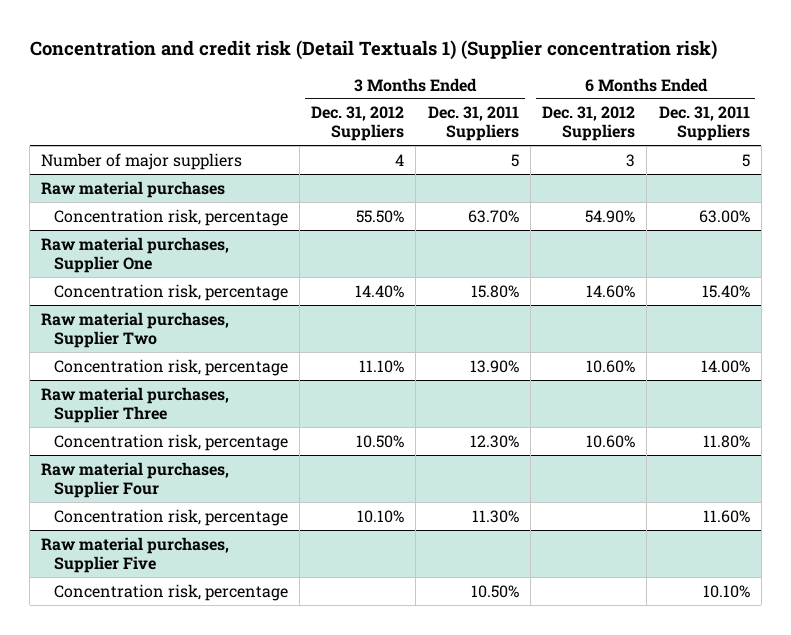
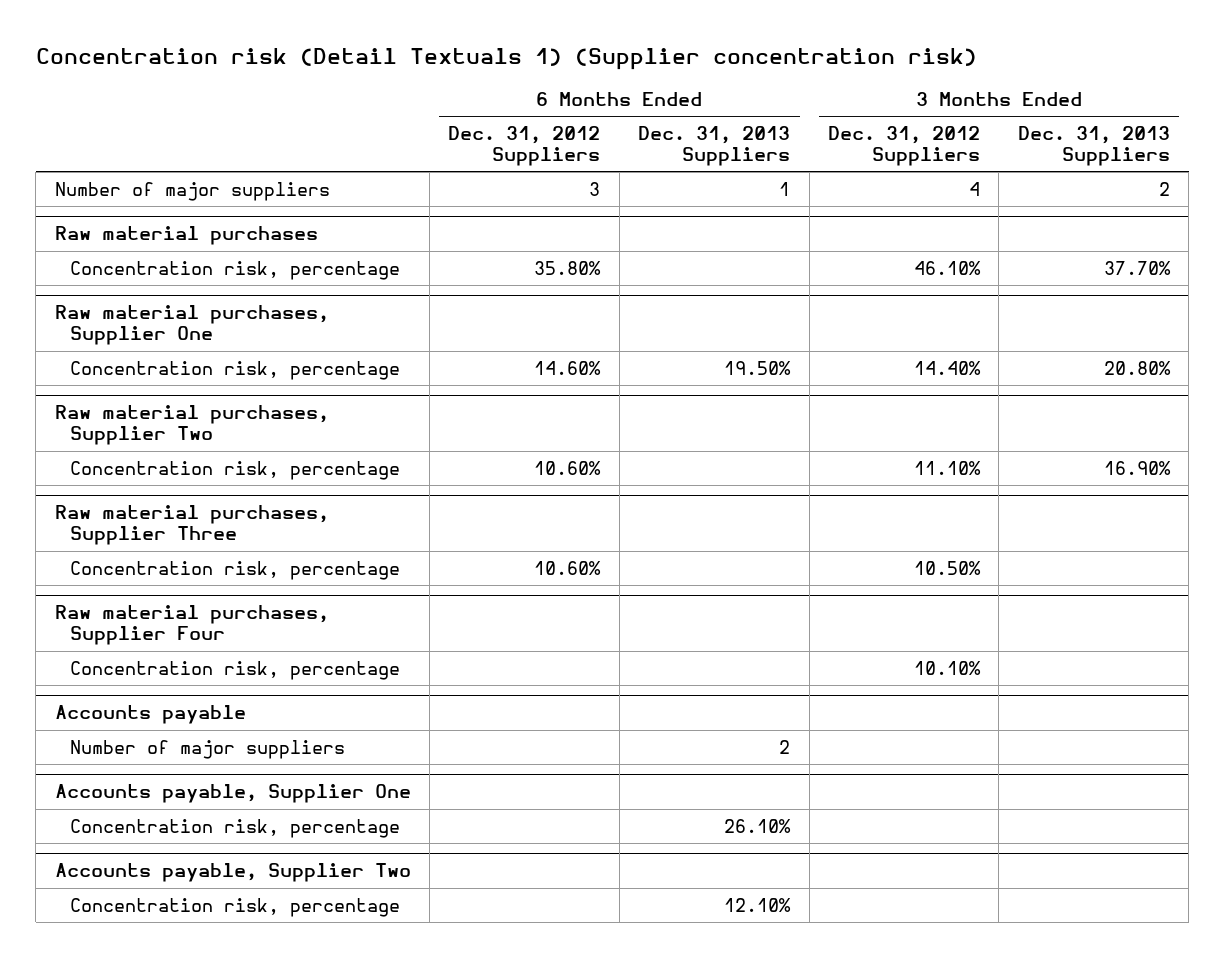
- Concentration and credit risk (Detail Textuals 1) (Supplier concentration risk)
+ Concentration risk (Detail Textuals 1) (Supplier concentration risk)
- | 3 Months Ended Dec. 31, 2012 Suppliers | 3 Months Ended Dec. 31, 2011 Suppliers | 6 Months Ended Dec. 31, 2012 Suppliers | 6 Months Ended Dec. 31, 2011 Suppliers
+ | 6 Months Ended Dec. 31, 2012 Suppliers | 6 Months Ended Dec. 31, 2013 Suppliers | 3 Months Ended Dec. 31, 2012 Suppliers | 3 Months Ended Dec. 31, 2013 Suppliers
@ Raw material purchases
- Concentration risk, percentage | 55.50% | 63.70% | 54.90% | 63.00%
+ Concentration risk, percentage | 35.80% | | 46.10% | 37.70%
- Raw material purchases, Supplier Five
+ Accounts payable
+ Number of major suppliers | | 2 | |
+ Accounts payable, Supplier One
+ Accounts payable, Supplier Two
+ Concentration risk, percentage | | 12.10% | |

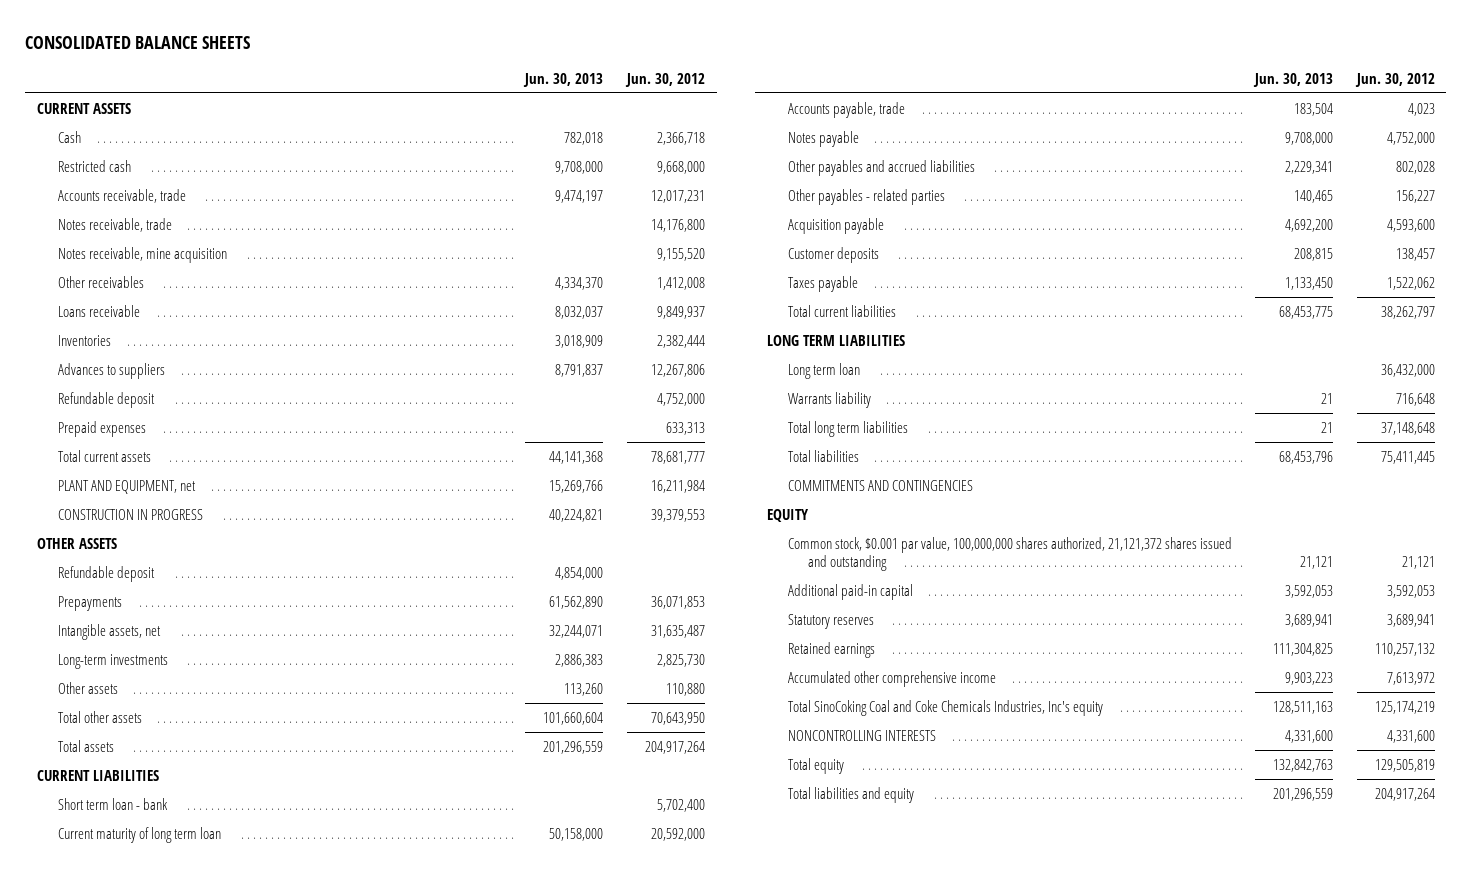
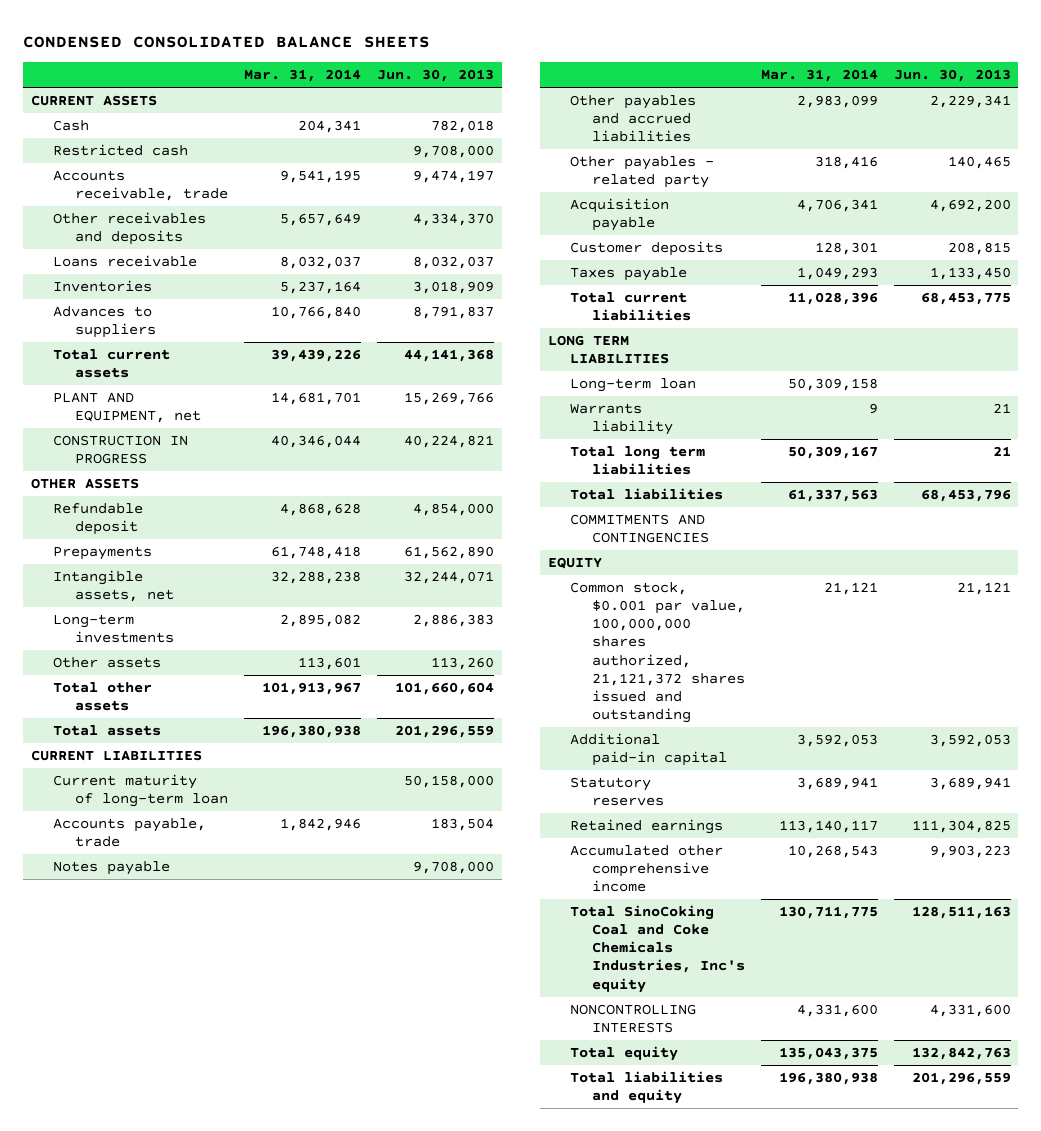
- CONSOLIDATED BALANCE SHEETS
+ CONDENSED CONSOLIDATED BALANCE SHEETS
- | Jun. 30, 2013 | Jun. 30, 2012
+ | Mar. 31, 2014 | Jun. 30, 2013
- Notes receivable, trade | | 14,176,800
- Notes receivable, mine acquisition | | 9,155,520
- Other receivables | 4,334,370 | 1,412,008
+ Other receivables and deposits | 5,657,649 | 4,334,370
- Refundable deposit | | 4,752,000
- Prepaid expenses | | 633,313
- Short term loan - bank | | 5,702,400
- Current maturity of long term loan | 50,158,000 | 20,592,000
+ Current maturity of long-term loan | | 50,158,000
- Other payables - related parties | 140,465 | 156,227
+ Other payables - related party | 318,416 | 140,465
- Long term loan | | 36,432,000
+ Long-term loan | 50,309,158 |

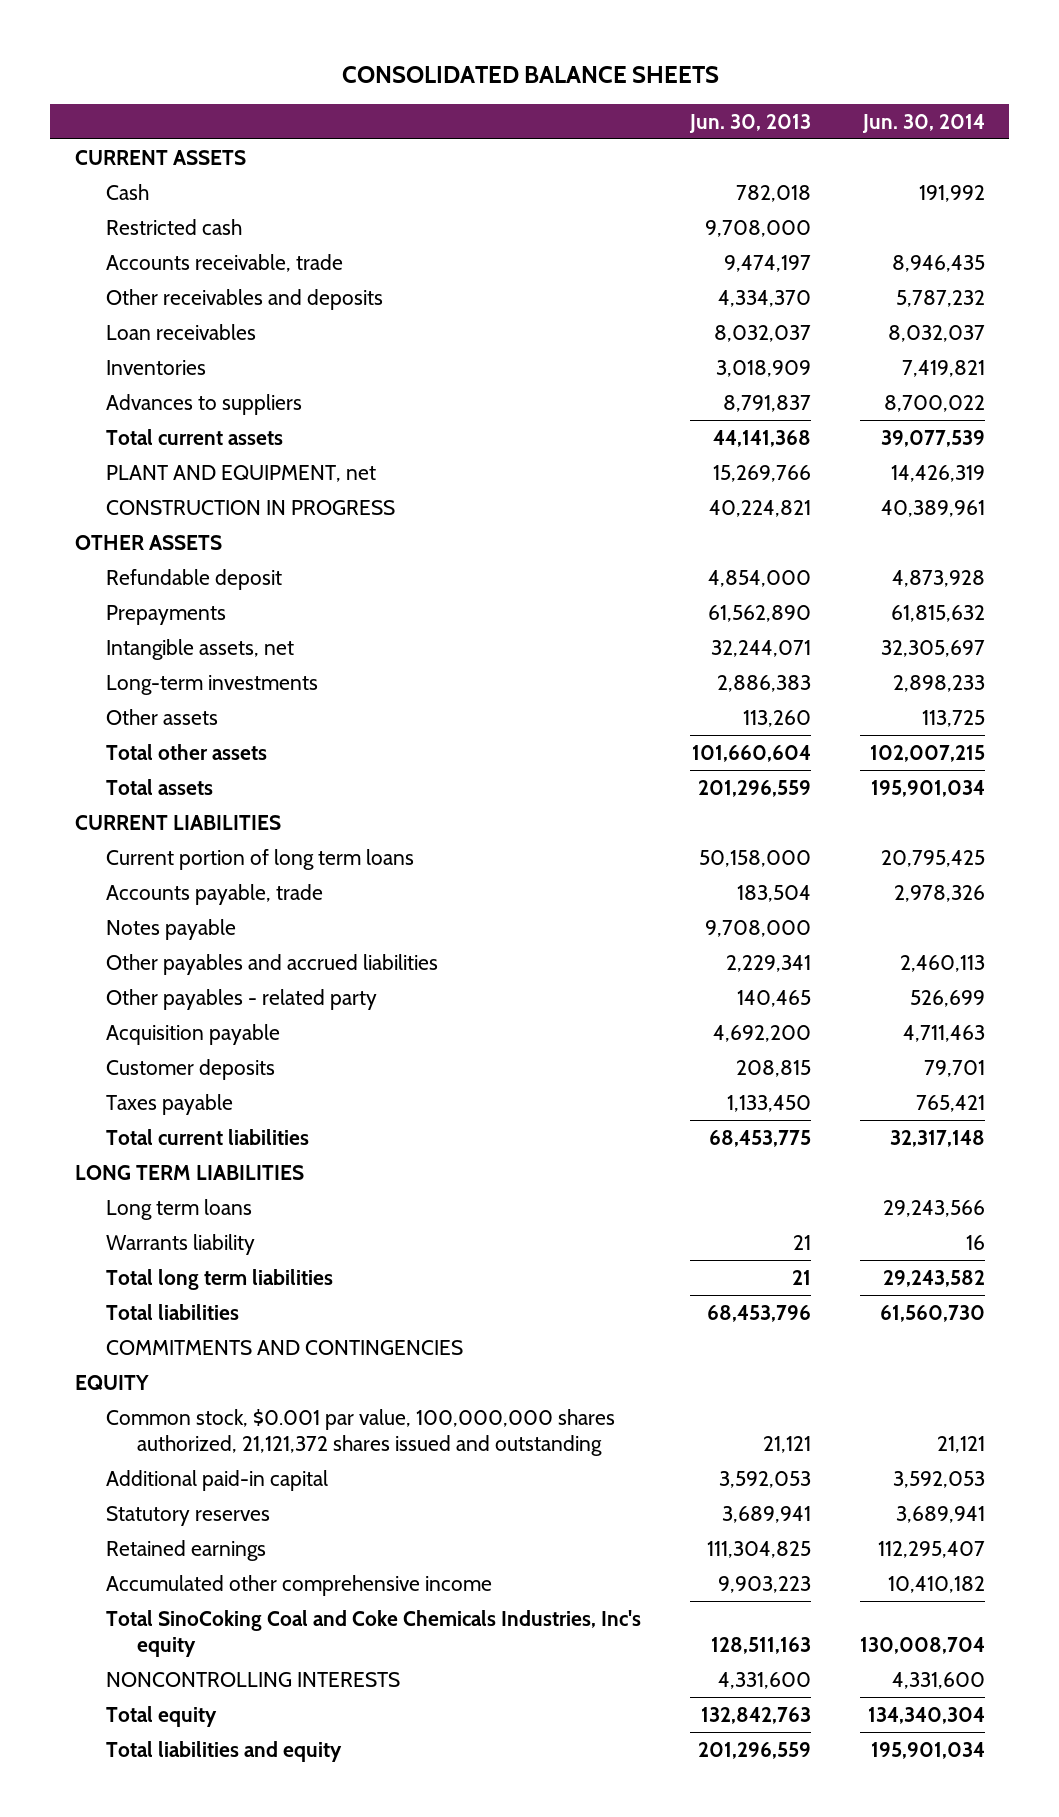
- CONDENSED CONSOLIDATED BALANCE SHEETS
+ CONSOLIDATED BALANCE SHEETS
- | Mar. 31, 2014 | Jun. 30, 2013
+ | Jun. 30, 2013 | Jun. 30, 2014
- Loans receivable | 8,032,037 | 8,032,037
+ Loan receivables | 8,032,037 | 8,032,037
- Current maturity of long-term loan | | 50,158,000
+ Current portion of long term loans | 50,158,000 | 20,795,425
- Long-term loan | 50,309,158 |
+ Long term loans | | 29,243,566

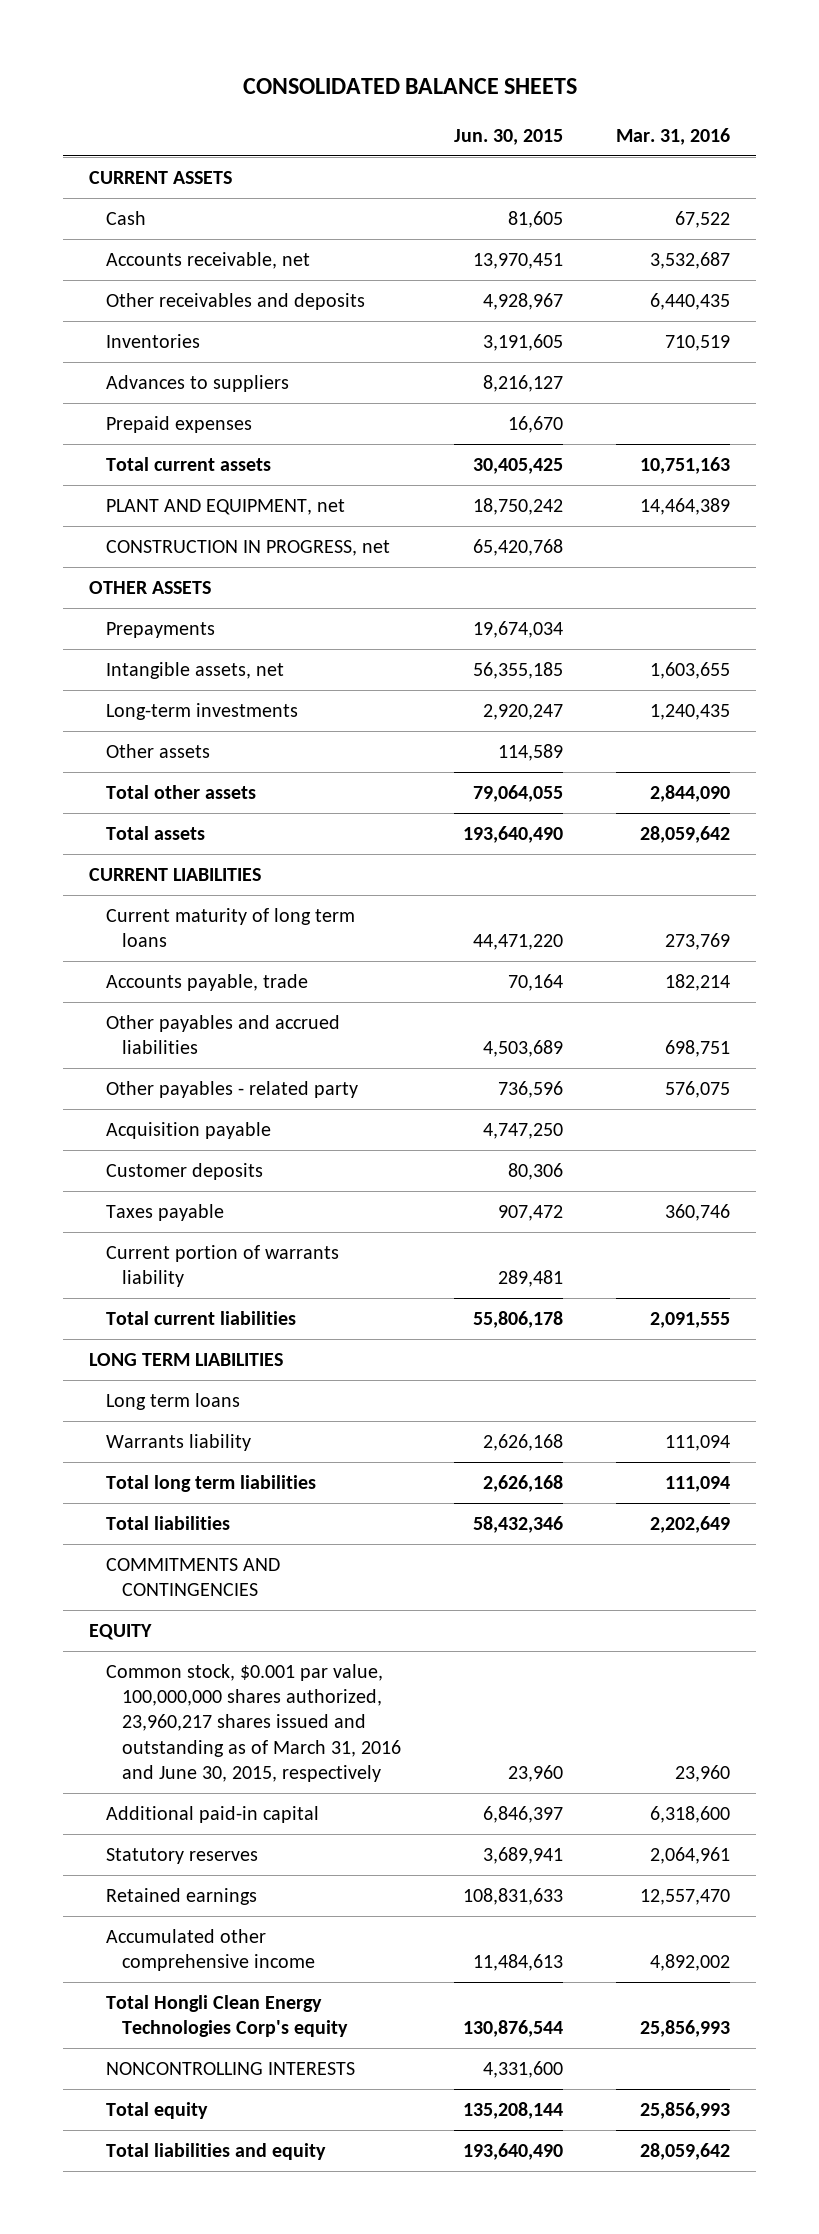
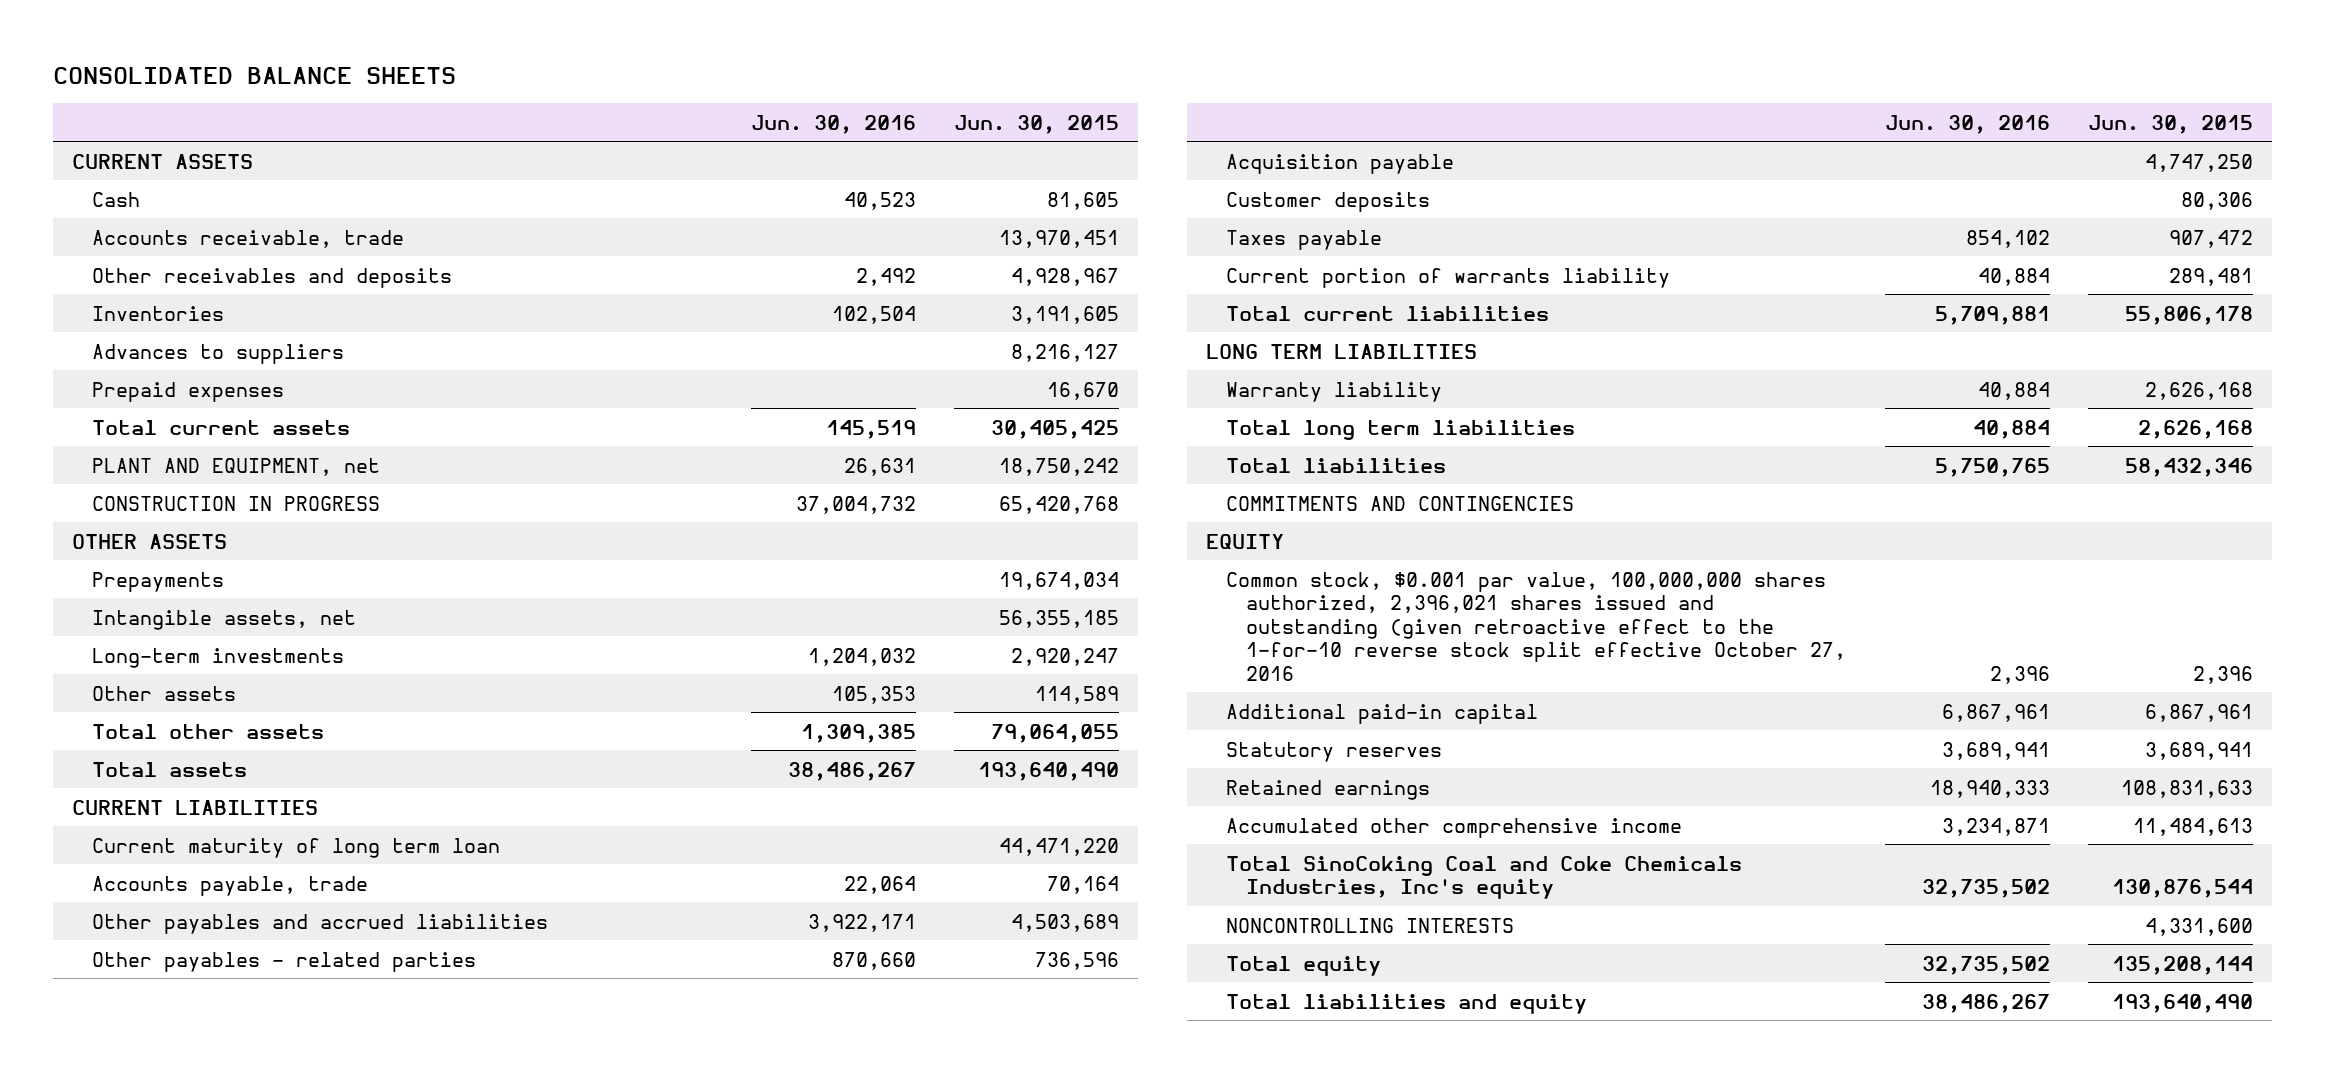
- | Jun. 30, 2015 | Mar. 31, 2016
+ | Jun. 30, 2016 | Jun. 30, 2015
- Accounts receivable, net | 13,970,451 | 3,532,687
+ Accounts receivable, trade | | 13,970,451
- CONSTRUCTION IN PROGRESS, net | 65,420,768 |
+ CONSTRUCTION IN PROGRESS | 37,004,732 | 65,420,768
- Current maturity of long term loans | 44,471,220 | 273,769
+ Current maturity of long term loan | | 44,471,220
- Other payables - related party | 736,596 | 576,075
+ Other payables - related parties | 870,660 | 736,596
- Long term loans
- Warrants liability | 2,626,168 | 111,094
+ Warranty liability | 40,884 | 2,626,168
- Common stock, $0.001 par value, 100,000,000 shares authorized, 23,960,217 shares issued and outstanding as of March 31, 2016 and June 30, 2015, respectively | 23,960 | 23,960
- Additional paid-in capital | 6,846,397 | 6,318,600
+ Common stock, $0.001 par value, 100,000,000 shares authorized, 2,396,021 shares issued and outstanding (given retroactive effect to the 1-for-10 reverse stock split effective October 27, 2016 | 2,396 | 2,396
+ Additional paid-in capital | 6,867,961 | 6,867,961
- Total Hongli Clean Energy Technologies Corp's equity | 130,876,544 | 25,856,993
+ Total SinoCoking Coal and Coke Chemicals Industries, Inc's equity | 32,735,502 | 130,876,544

